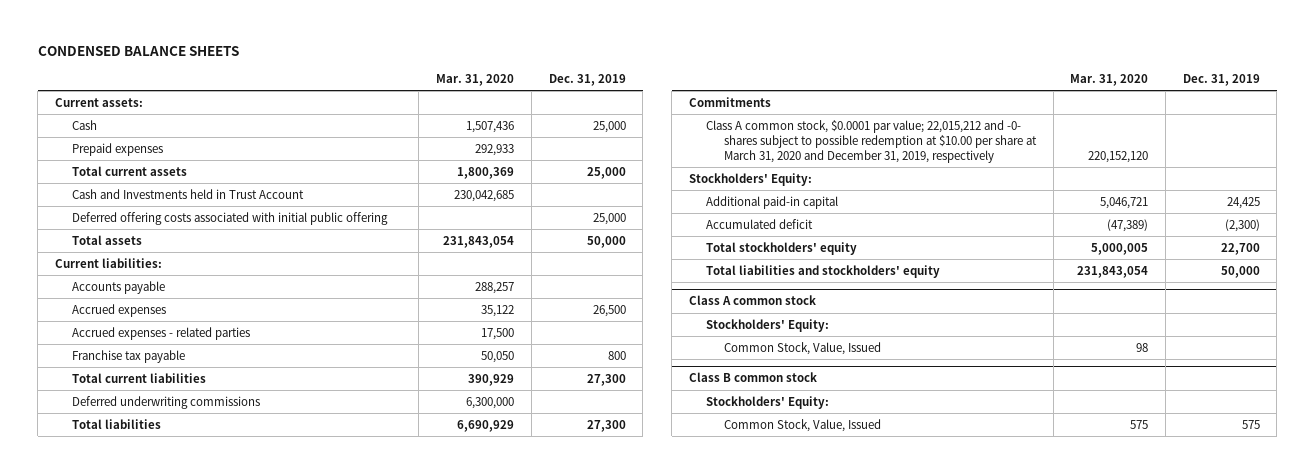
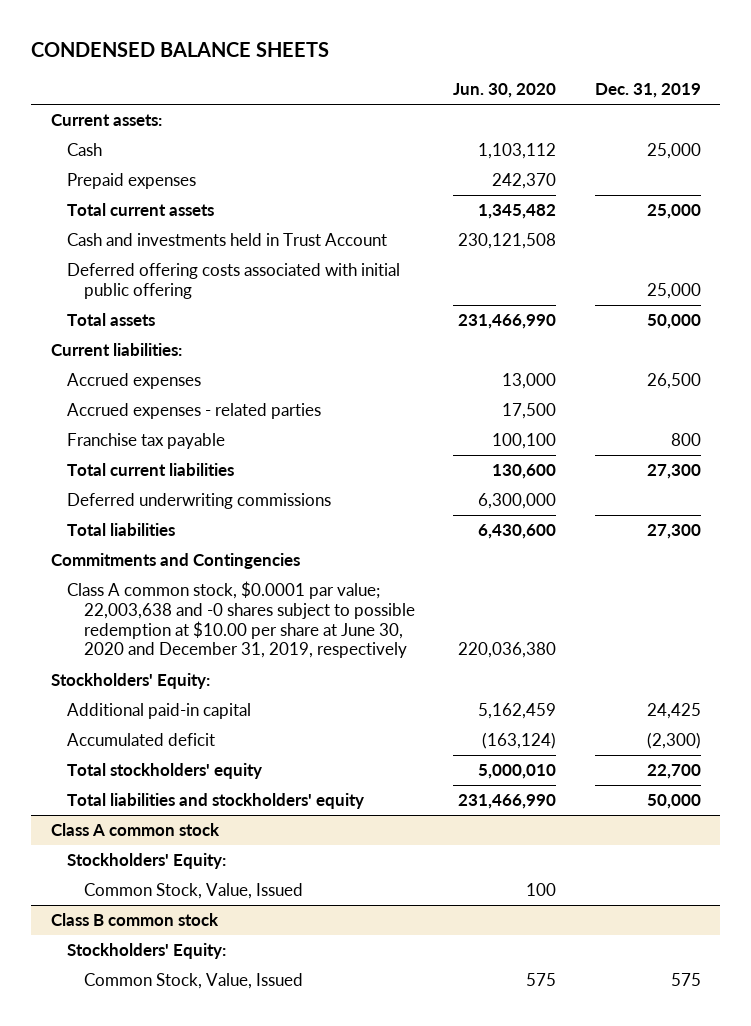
- | Mar. 31, 2020 | Dec. 31, 2019
+ | Jun. 30, 2020 | Dec. 31, 2019
- Cash and Investments held in Trust Account | 230,042,685 |
+ Cash and investments held in Trust Account | 230,121,508 |
- Accounts payable | 288,257 |
- Commitments
- Class A common stock, $0.0001 par value; 22,015,212 and -0- shares subject to possible redemption at $10.00 per share at March 31, 2020 and December 31, 2019, respectively | 220,152,120 |
+ Commitments and Contingencies
+ Class A common stock, $0.0001 par value; 22,003,638 and -0 shares subject to possible redemption at $10.00 per share at June 30, 2020 and December 31, 2019, respectively | 220,036,380 |

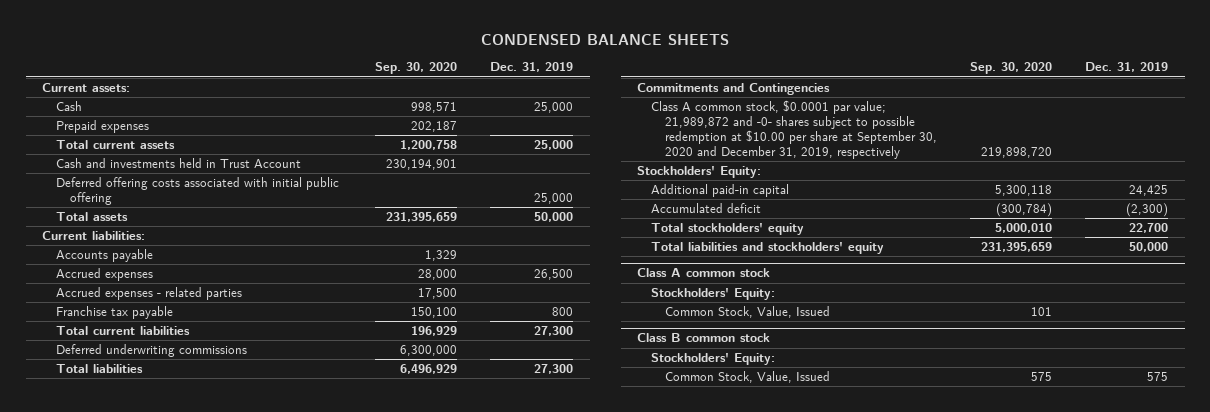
- | Jun. 30, 2020 | Dec. 31, 2019
+ | Sep. 30, 2020 | Dec. 31, 2019
+ Accounts payable | 1,329 |
- Class A common stock, $0.0001 par value; 22,003,638 and -0 shares subject to possible redemption at $10.00 per share at June 30, 2020 and December 31, 2019, respectively | 220,036,380 |
+ Class A common stock, $0.0001 par value; 21,989,872 and -0- shares subject to possible redemption at $10.00 per share at September 30, 2020 and December 31, 2019, respectively | 219,898,720 |

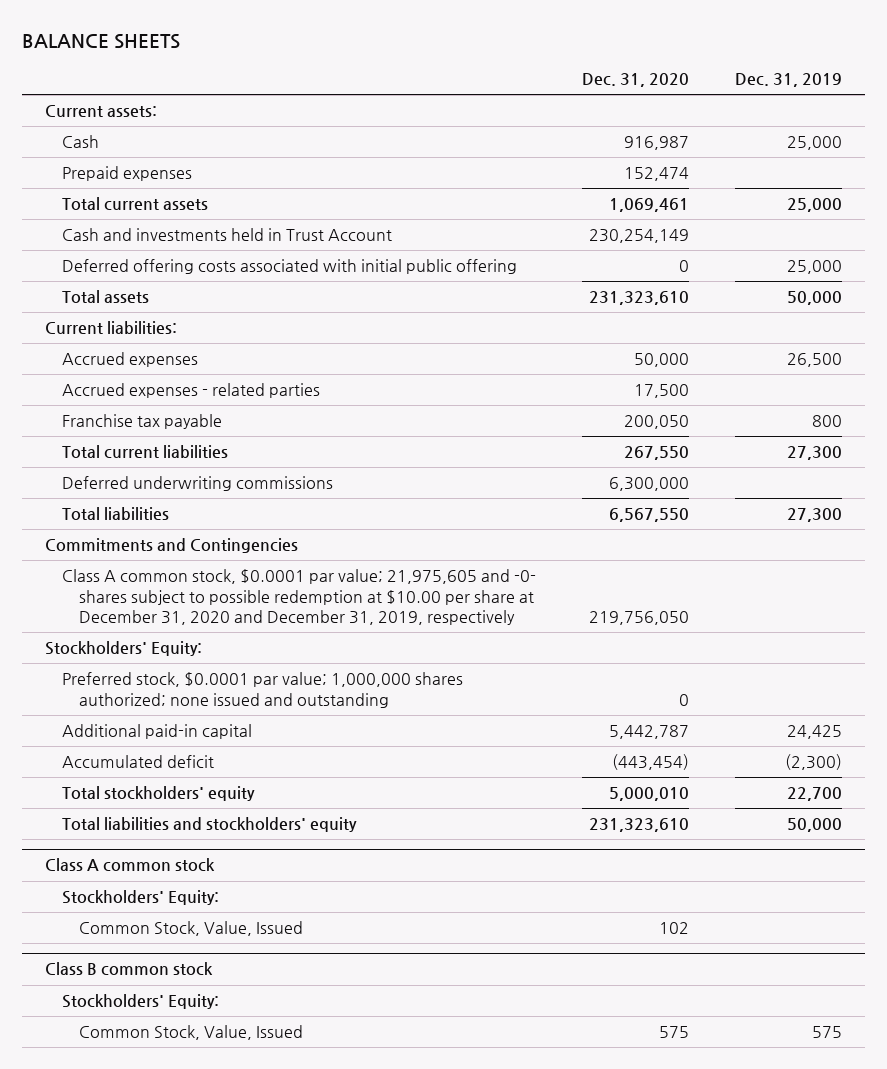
- CONDENSED BALANCE SHEETS
+ BALANCE SHEETS
- | Sep. 30, 2020 | Dec. 31, 2019
+ | Dec. 31, 2020 | Dec. 31, 2019
- Accounts payable | 1,329 |
- Class A common stock, $0.0001 par value; 21,989,872 and -0- shares subject to possible redemption at $10.00 per share at September 30, 2020 and December 31, 2019, respectively | 219,898,720 |
+ Class A common stock, $0.0001 par value; 21,975,605 and -0- shares subject to possible redemption at $10.00 per share at December 31, 2020 and December 31, 2019, respectively | 219,756,050 |
+ Preferred stock, $0.0001 par value; 1,000,000 shares authorized; none issued and outstanding | 0 |

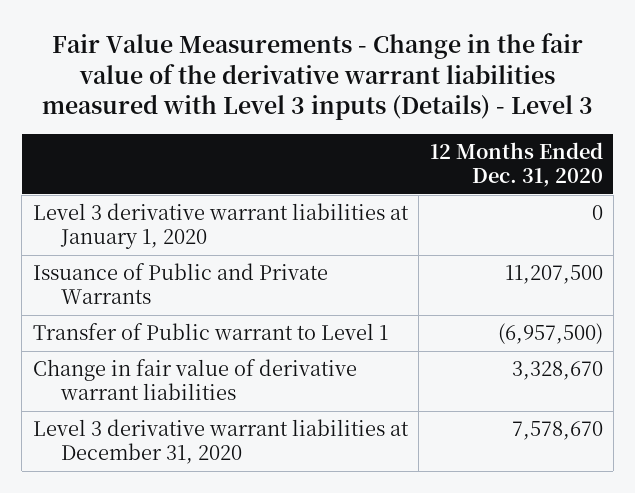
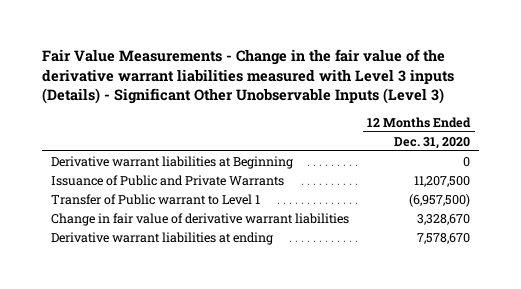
- Fair Value Measurements - Change in the fair value of the derivative warrant liabilities measured with Level 3 inputs (Details) - Level 3
+ Fair Value Measurements - Change in the fair value of the derivative warrant liabilities measured with Level 3 inputs (Details) - Significant Other Unobservable Inputs (Level 3)
- Level 3 derivative warrant liabilities at January 1, 2020 | 0
+ Derivative warrant liabilities at Beginning | 0
- Level 3 derivative warrant liabilities at December 31, 2020 | 7,578,670
+ Derivative warrant liabilities at ending | 7,578,670

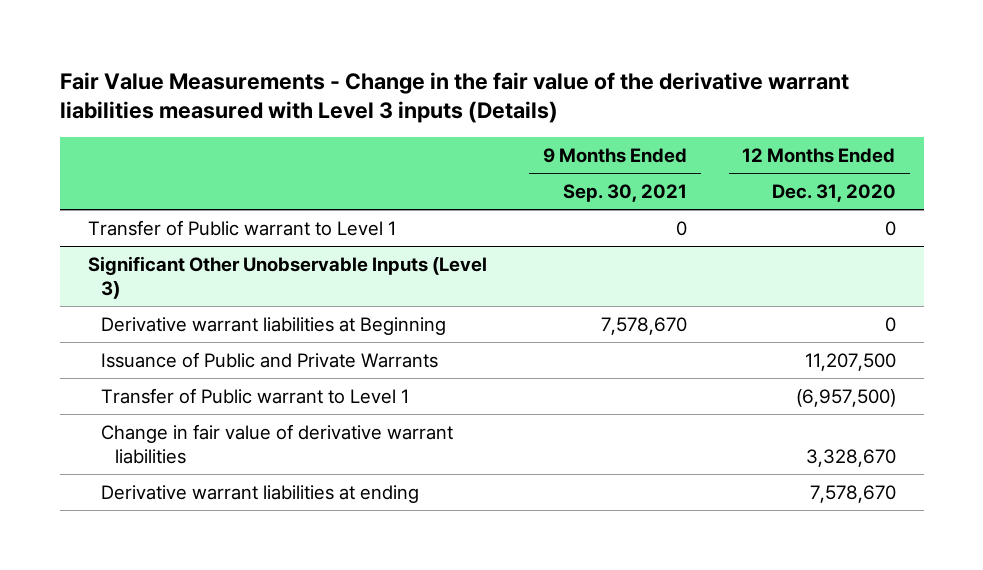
- Fair Value Measurements - Change in the fair value of the derivative warrant liabilities measured with Level 3 inputs (Details) - Significant Other Unobservable Inputs (Level 3)
+ Fair Value Measurements - Change in the fair value of the derivative warrant liabilities measured with Level 3 inputs (Details)
- | 12 Months Ended Dec. 31, 2020
+ | 9 Months Ended Sep. 30, 2021 | 12 Months Ended Dec. 31, 2020
+ Transfer of Public warrant to Level 1 | 0 | 0
+ Significant Other Unobservable Inputs (Level 3)

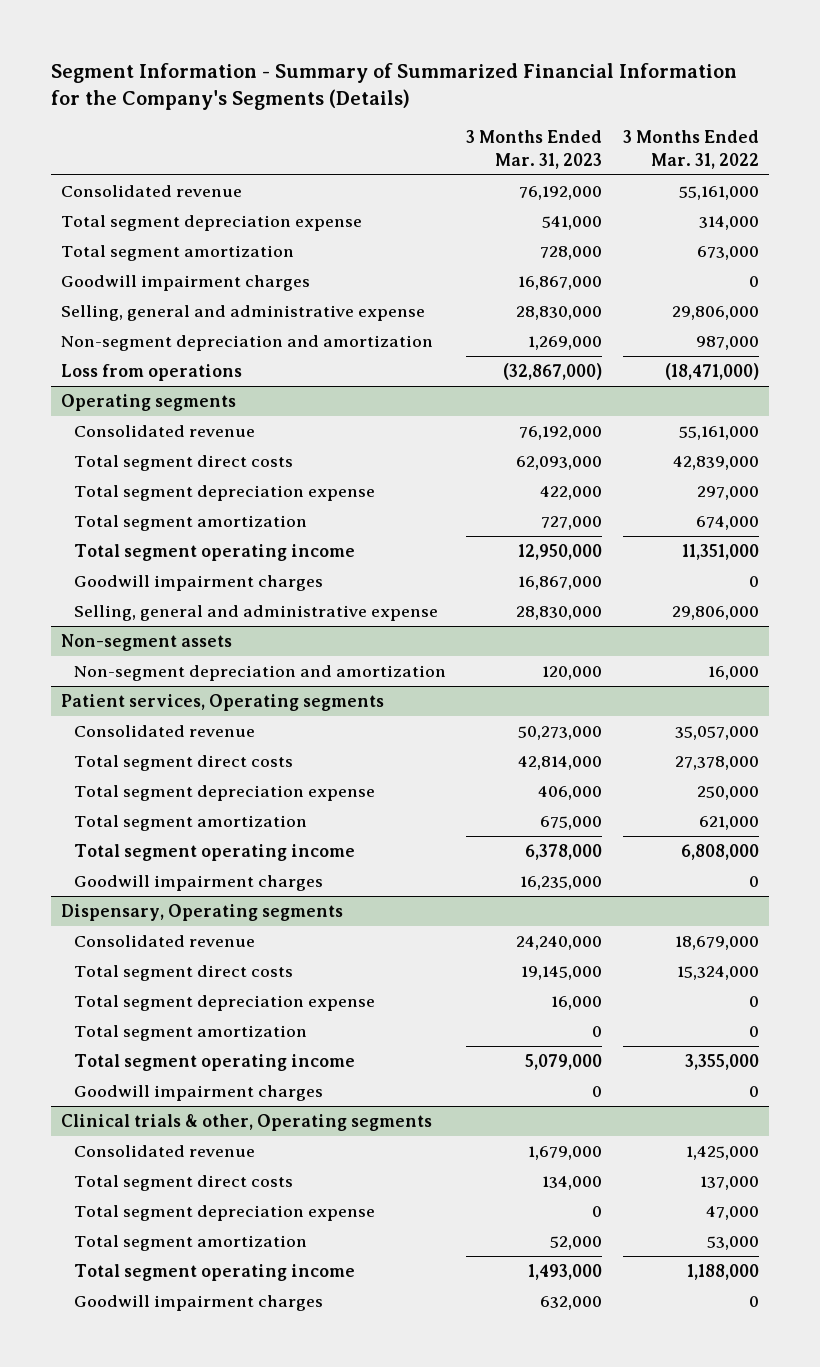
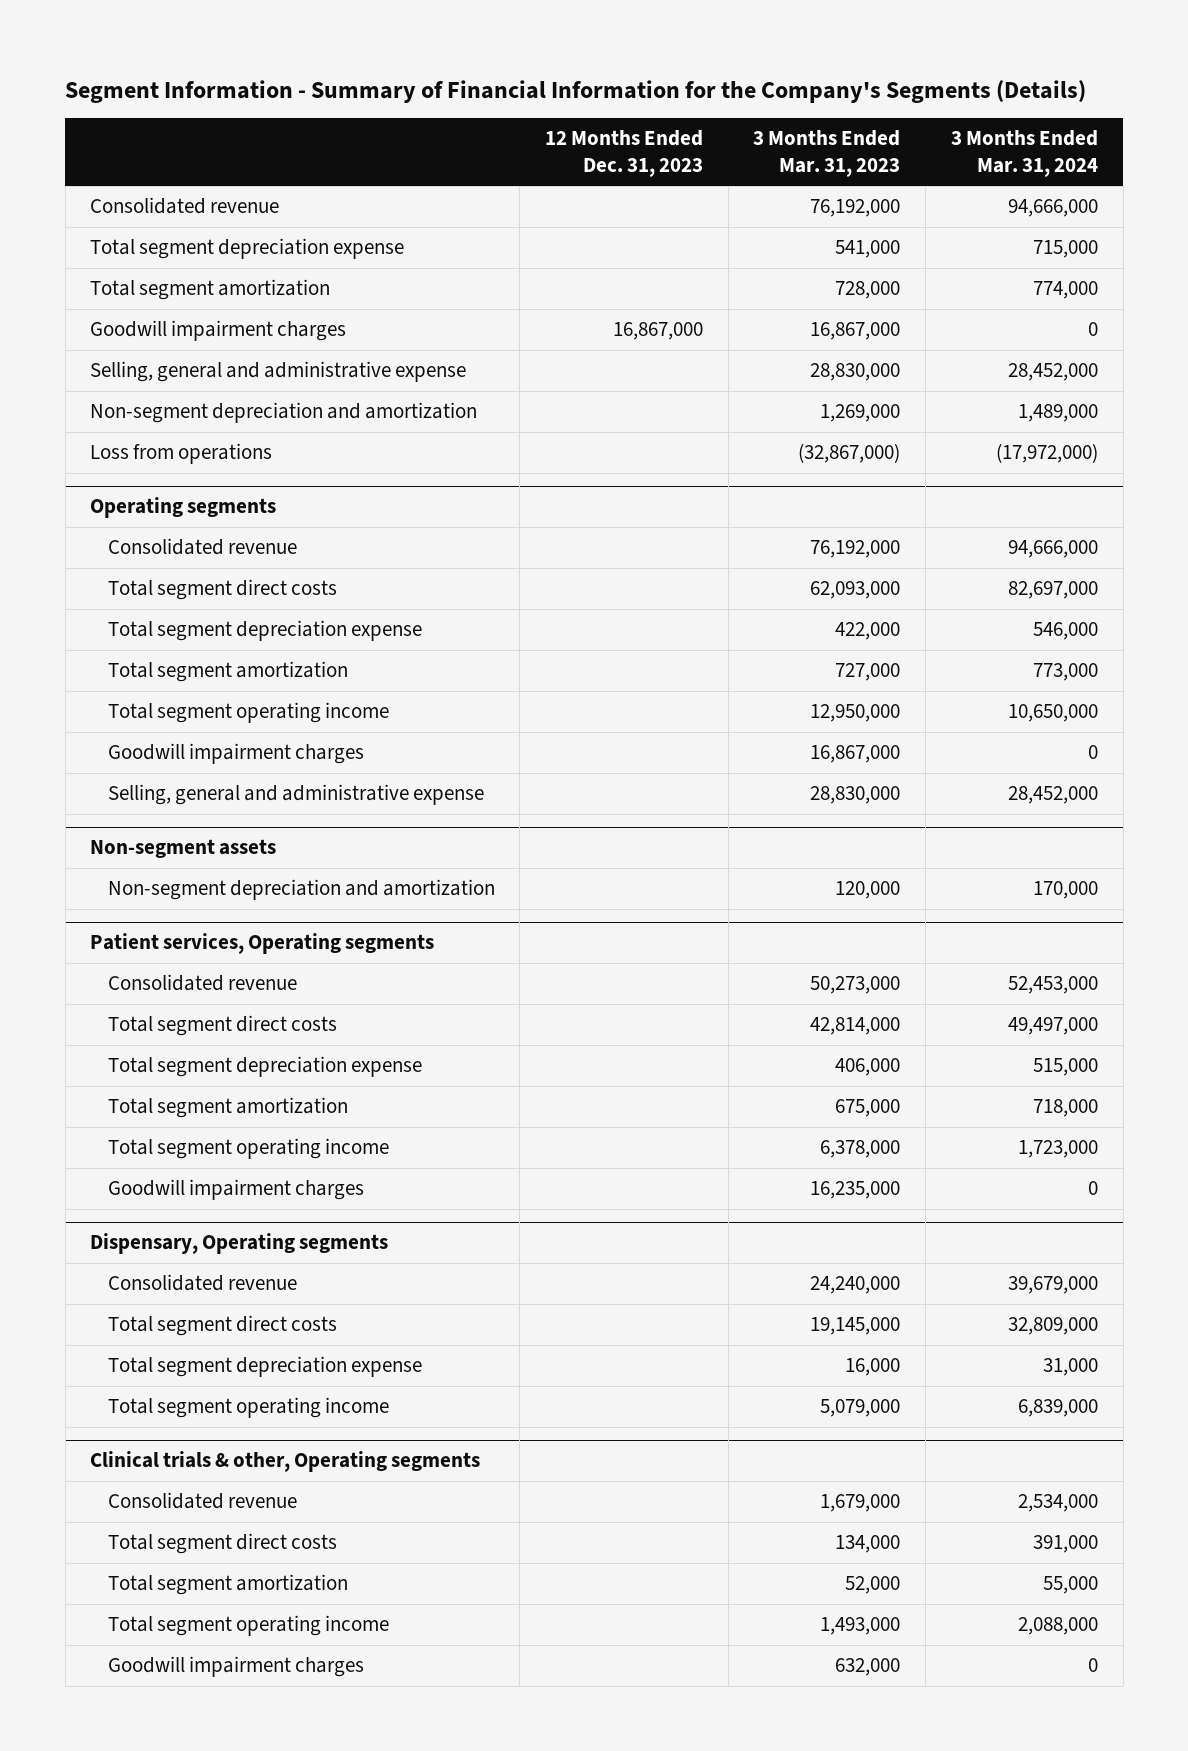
- Segment Information - Summary of Summarized Financial Information for the Company's Segments (Details)
+ Segment Information - Summary of Financial Information for the Company's Segments (Details)
- | 3 Months Ended Mar. 31, 2023 | 3 Months Ended Mar. 31, 2022
+ | 12 Months Ended Dec. 31, 2023 | 3 Months Ended Mar. 31, 2023 | 3 Months Ended Mar. 31, 2024
@ Dispensary, Operating segments
- Total segment amortization | 0 | 0
- Goodwill impairment charges | 0 | 0
@ Clinical trials & other, Operating segments
- Total segment depreciation expense | 0 | 47,000

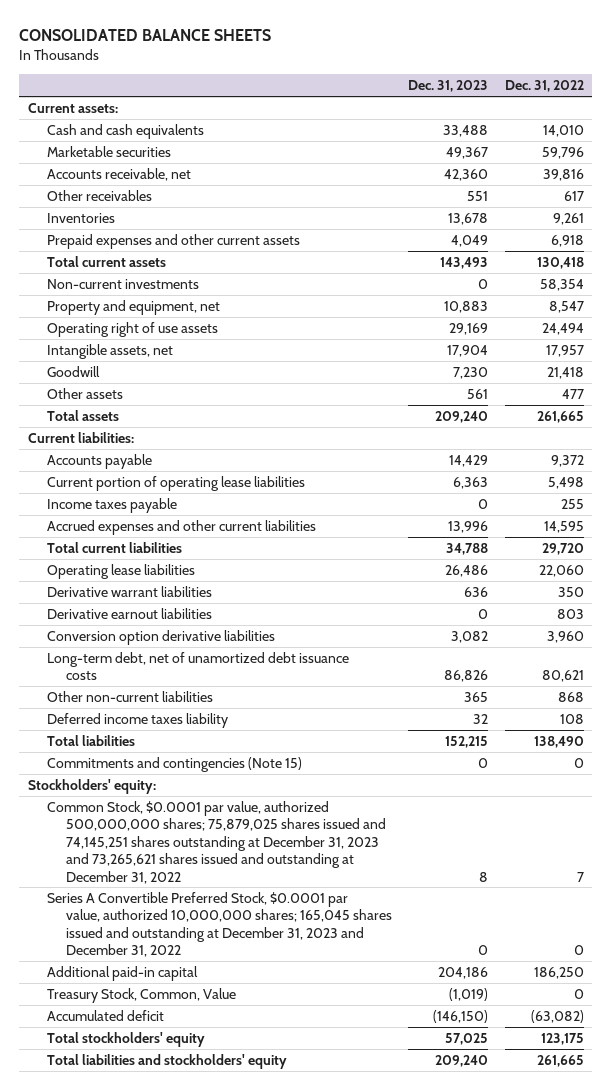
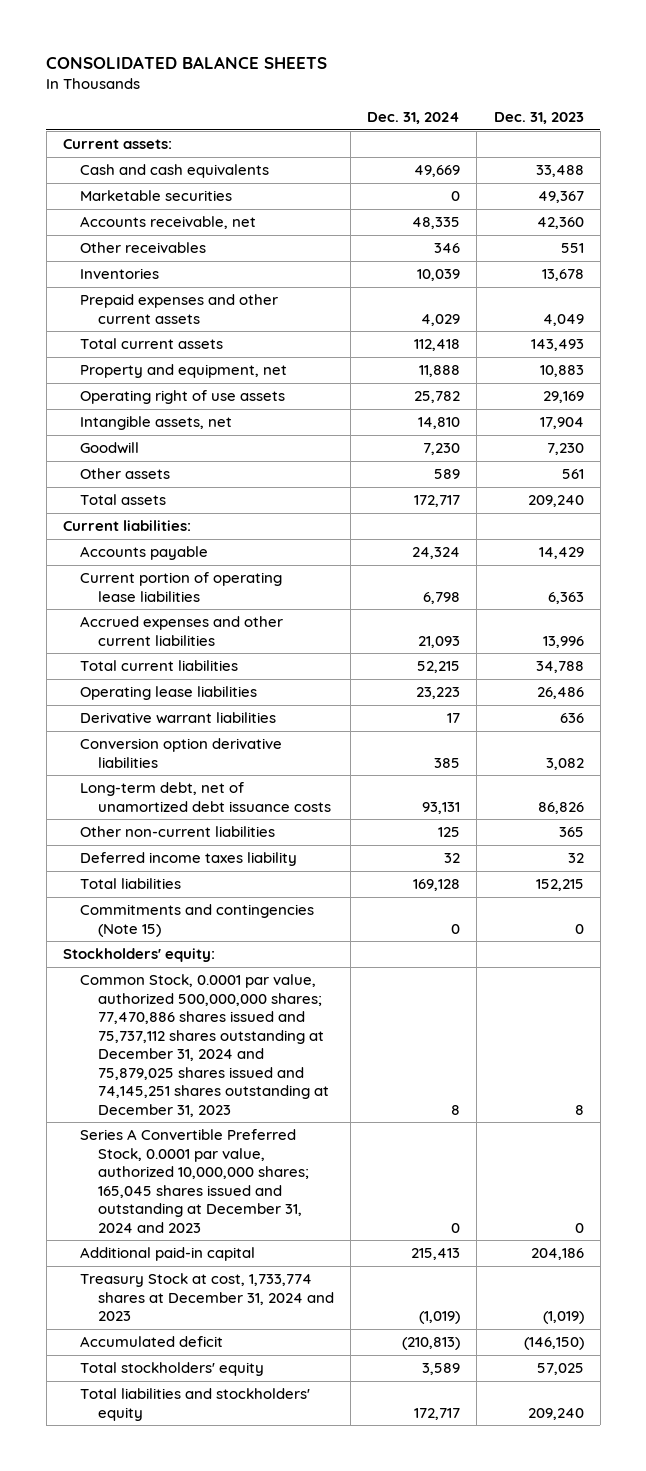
- | Dec. 31, 2023 | Dec. 31, 2022
+ | Dec. 31, 2024 | Dec. 31, 2023
- Non-current investments | 0 | 58,354
- Income taxes payable | 0 | 255
- Derivative earnout liabilities | 0 | 803
- Common Stock, $0.0001 par value, authorized 500,000,000 shares; 75,879,025 shares issued and 74,145,251 shares outstanding at December 31, 2023 and 73,265,621 shares issued and outstanding at December 31, 2022 | 8 | 7
- Series A Convertible Preferred Stock, $0.0001 par value, authorized 10,000,000 shares; 165,045 shares issued and outstanding at December 31, 2023 and December 31, 2022 | 0 | 0
+ Common Stock, 0.0001 par value, authorized 500,000,000 shares; 77,470,886 shares issued and 75,737,112 shares outstanding at December 31, 2024 and 75,879,025 shares issued and 74,145,251 shares outstanding at December 31, 2023 | 8 | 8
+ Series A Convertible Preferred Stock, 0.0001 par value, authorized 10,000,000 shares; 165,045 shares issued and outstanding at December 31, 2024 and 2023 | 0 | 0
- Treasury Stock, Common, Value | (1,019) | 0
+ Treasury Stock at cost, 1,733,774 shares at December 31, 2024 and 2023 | (1,019) | (1,019)

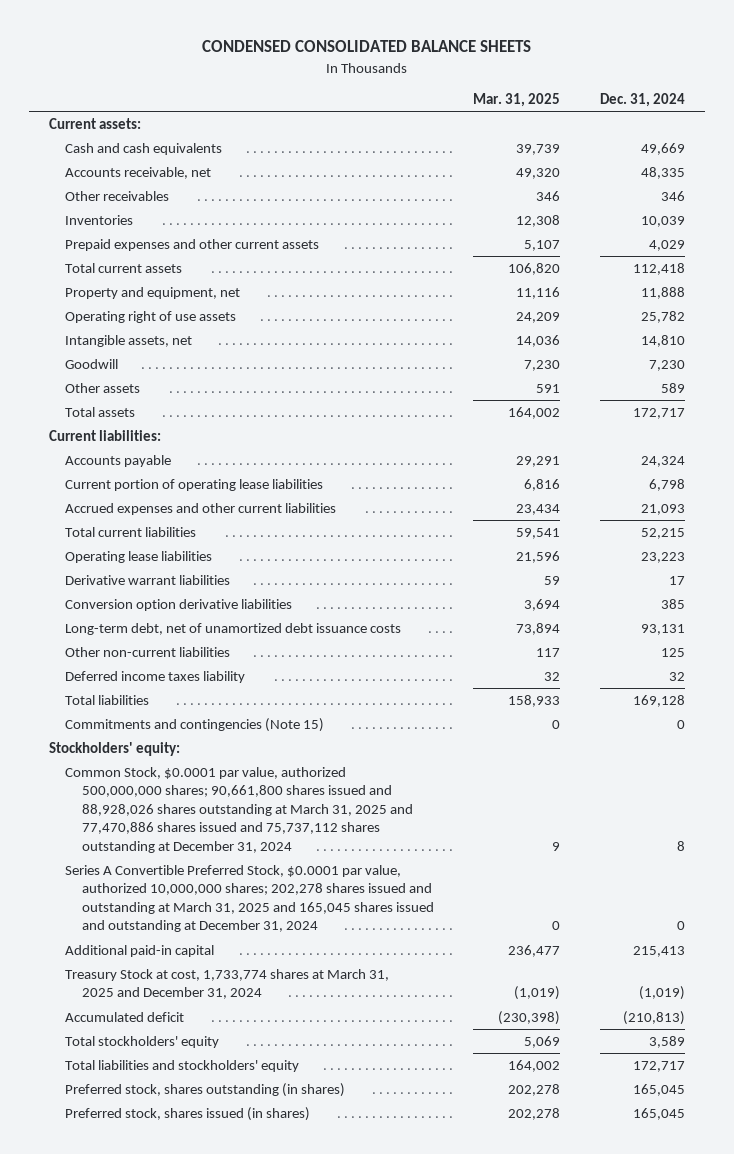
- CONSOLIDATED BALANCE SHEETS
+ CONDENSED CONSOLIDATED BALANCE SHEETS
- | Dec. 31, 2024 | Dec. 31, 2023
+ | Mar. 31, 2025 | Dec. 31, 2024
- Marketable securities | 0 | 49,367
- Common Stock, 0.0001 par value, authorized 500,000,000 shares; 77,470,886 shares issued and 75,737,112 shares outstanding at December 31, 2024 and 75,879,025 shares issued and 74,145,251 shares outstanding at December 31, 2023 | 8 | 8
- Series A Convertible Preferred Stock, 0.0001 par value, authorized 10,000,000 shares; 165,045 shares issued and outstanding at December 31, 2024 and 2023 | 0 | 0
+ Common Stock, $0.0001 par value, authorized 500,000,000 shares; 90,661,800 shares issued and 88,928,026 shares outstanding at March 31, 2025 and 77,470,886 shares issued and 75,737,112 shares outstanding at December 31, 2024 | 9 | 8
+ Series A Convertible Preferred Stock, $0.0001 par value, authorized 10,000,000 shares; 202,278 shares issued and outstanding at March 31, 2025 and 165,045 shares issued and outstanding at December 31, 2024 | 0 | 0
- Treasury Stock at cost, 1,733,774 shares at December 31, 2024 and 2023 | (1,019) | (1,019)
+ Treasury Stock at cost, 1,733,774 shares at March 31, 2025 and December 31, 2024 | (1,019) | (1,019)
+ Preferred stock, shares outstanding (in shares) | 202,278 | 165,045
+ Preferred stock, shares issued (in shares) | 202,278 | 165,045

